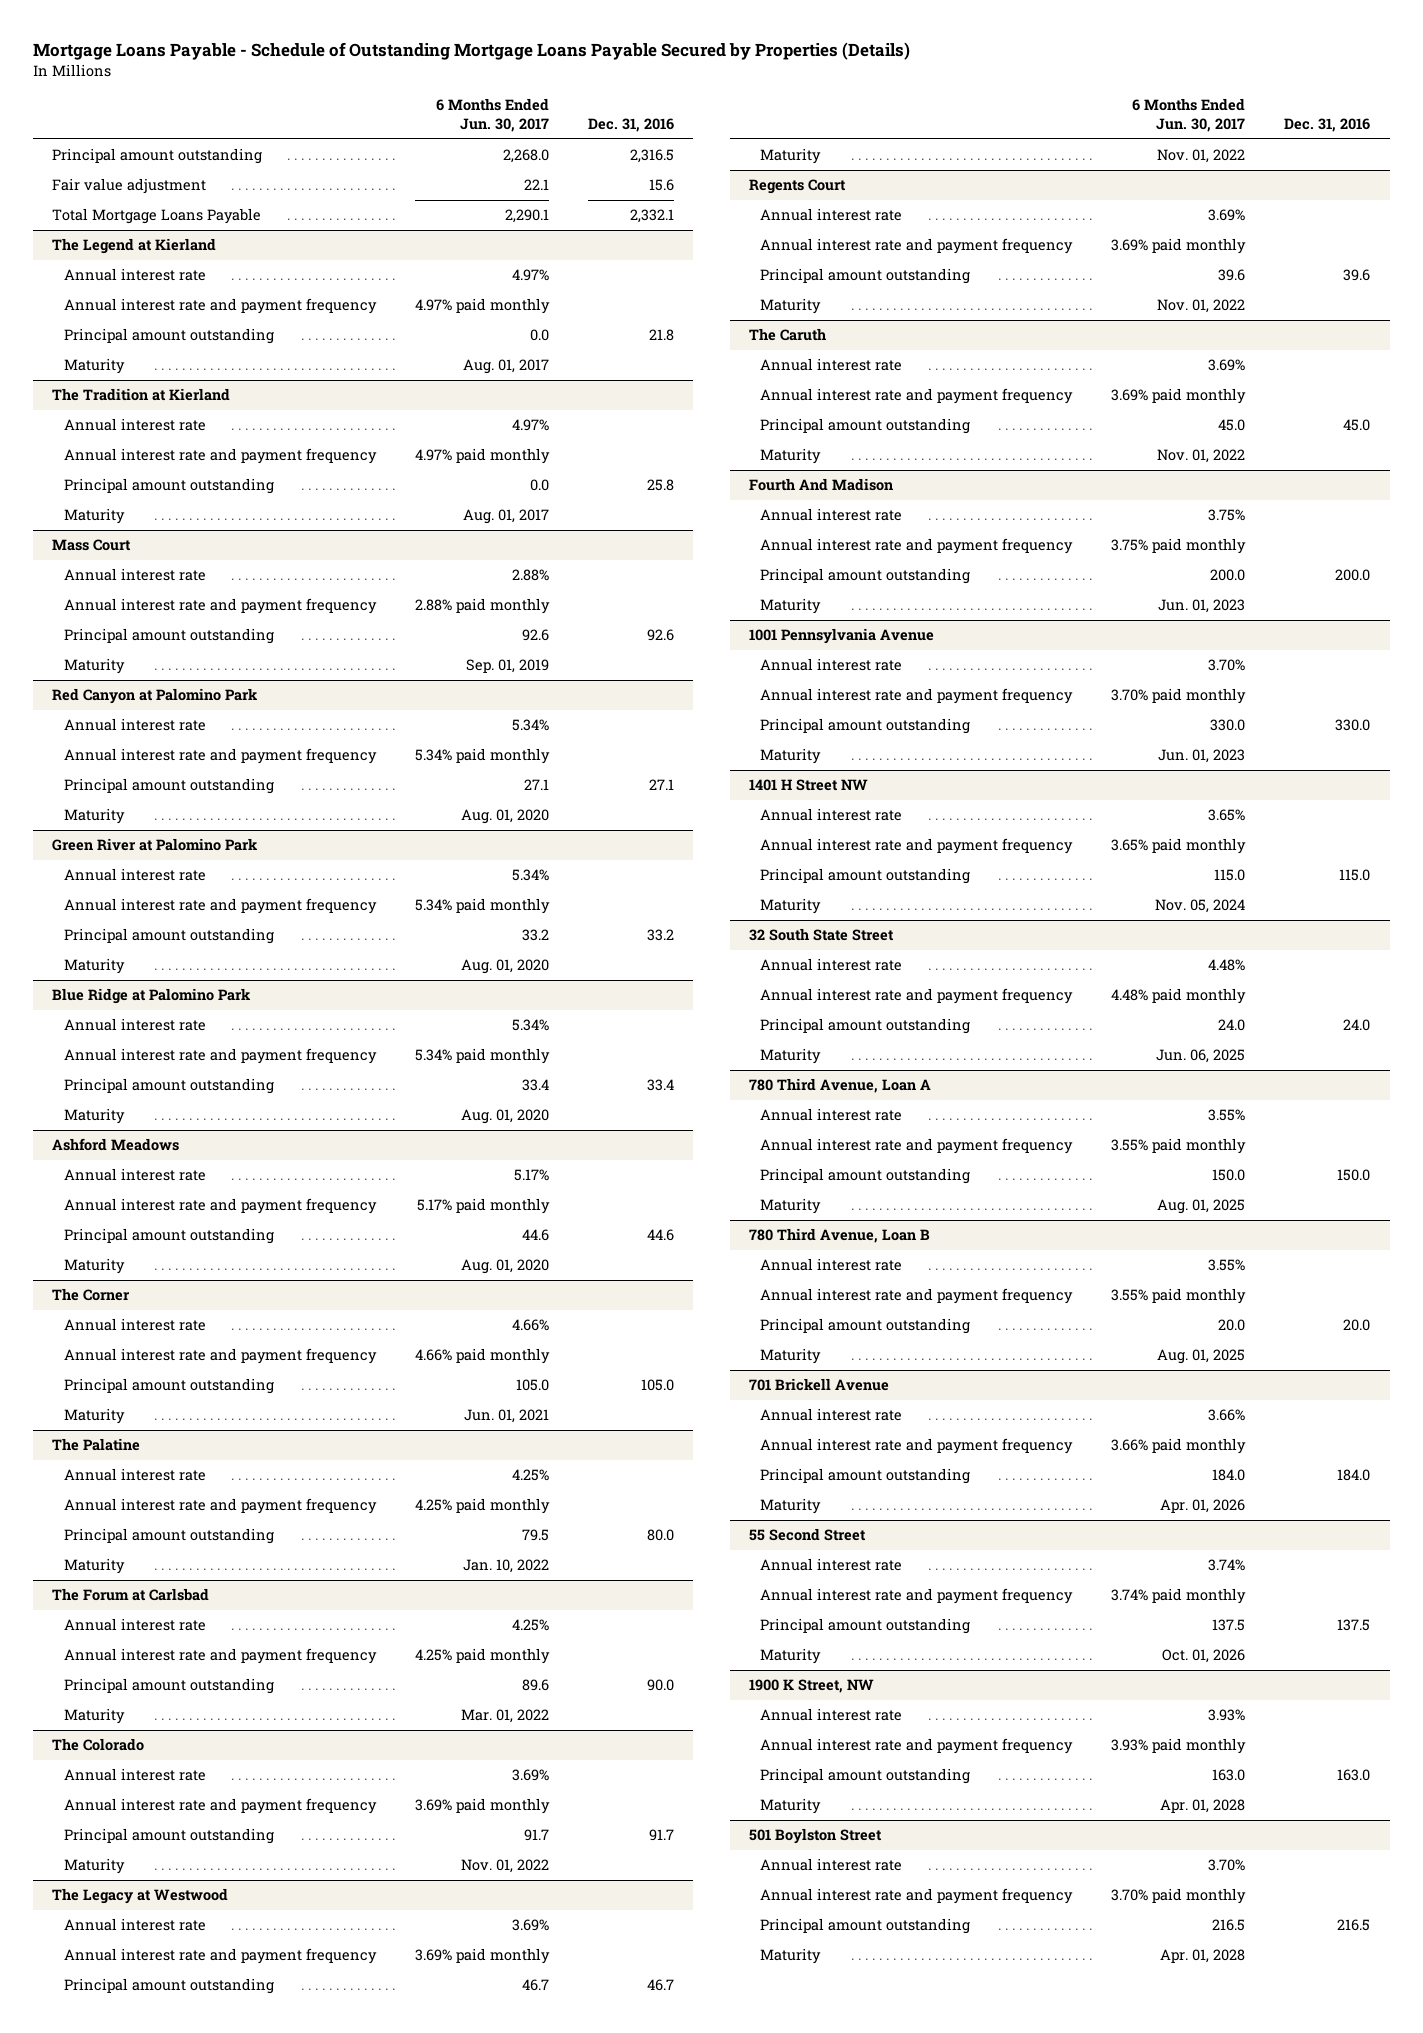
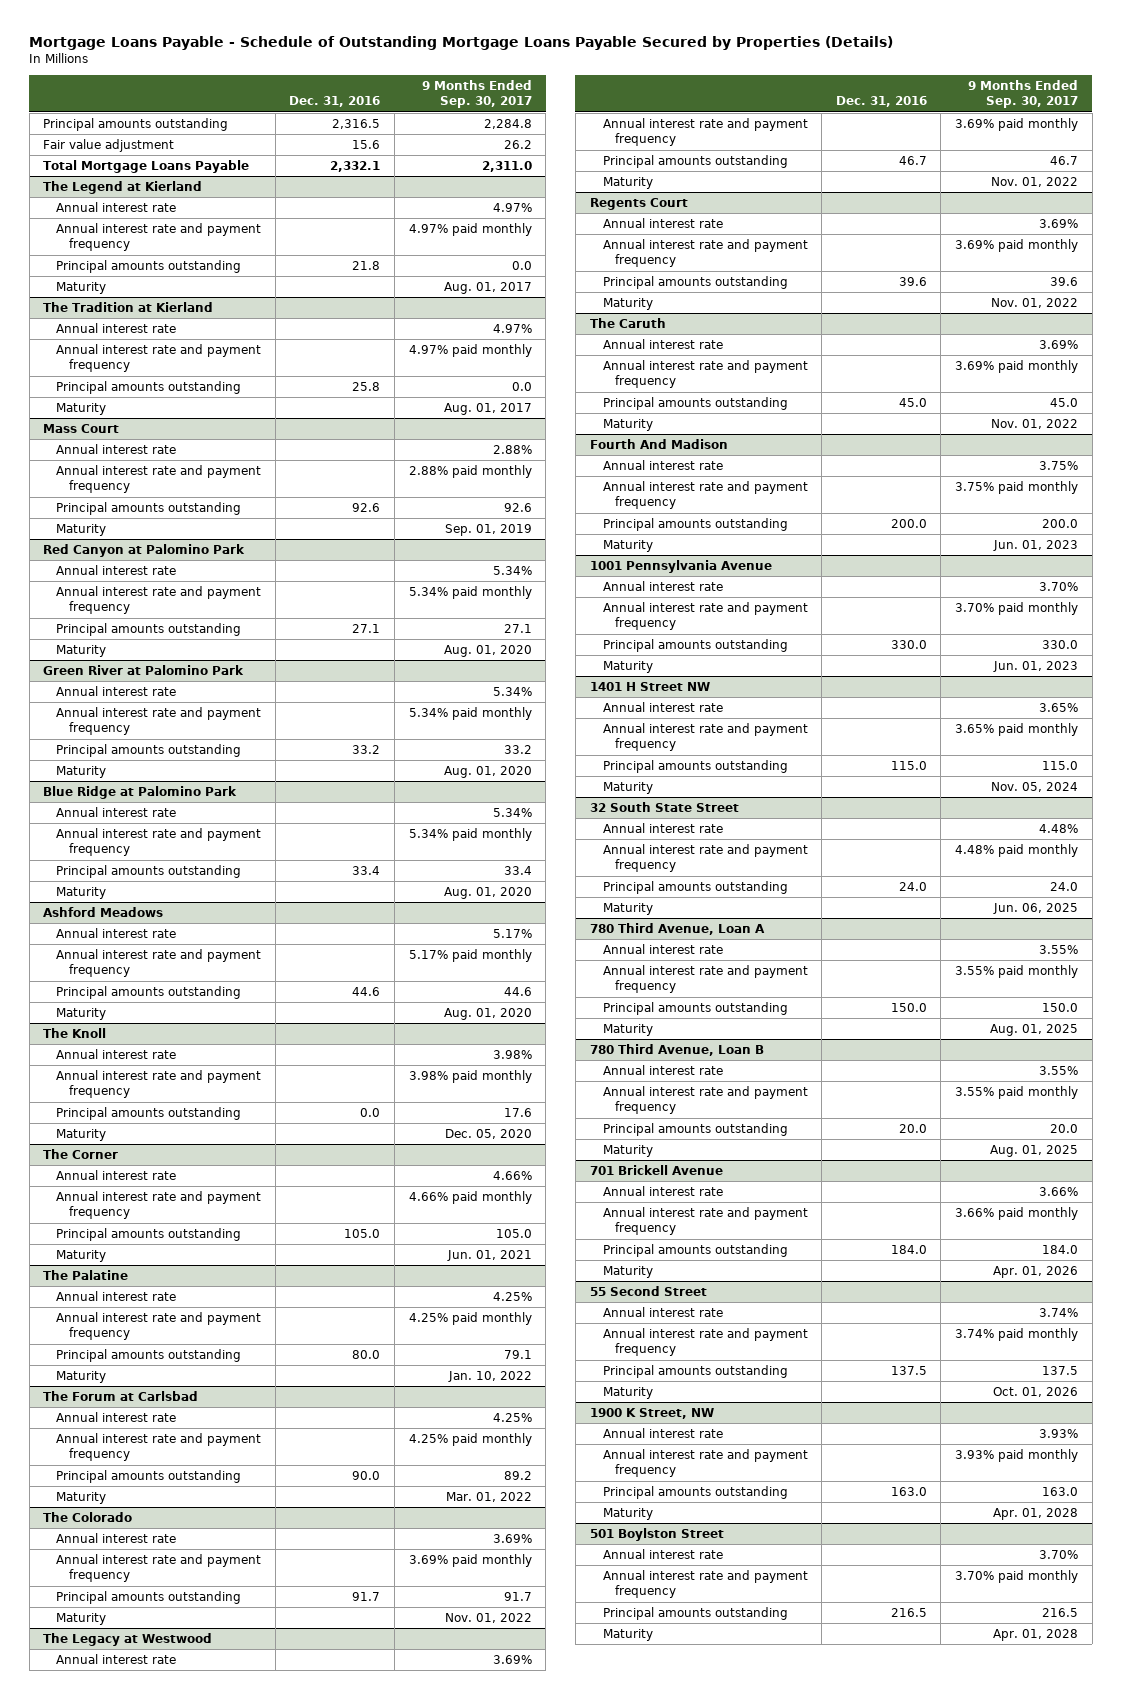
- | 6 Months Ended Jun. 30, 2017 | Dec. 31, 2016
+ | Dec. 31, 2016 | 9 Months Ended Sep. 30, 2017
- Principal amount outstanding | 2,268.0 | 2,316.5
+ Principal amounts outstanding | 2,316.5 | 2,284.8
@ The Legend at Kierland
- Principal amount outstanding | 0.0 | 21.8
+ Principal amounts outstanding | 21.8 | 0.0
@ The Tradition at Kierland
- Principal amount outstanding | 0.0 | 25.8
+ Principal amounts outstanding | 25.8 | 0.0
@ Mass Court
- Principal amount outstanding | 92.6 | 92.6
+ Principal amounts outstanding | 92.6 | 92.6
@ Red Canyon at Palomino Park
- Principal amount outstanding | 27.1 | 27.1
+ Principal amounts outstanding | 27.1 | 27.1
@ Green River at Palomino Park
- Principal amount outstanding | 33.2 | 33.2
+ Principal amounts outstanding | 33.2 | 33.2
@ Blue Ridge at Palomino Park
- Principal amount outstanding | 33.4 | 33.4
+ Principal amounts outstanding | 33.4 | 33.4
@ Ashford Meadows
- Principal amount outstanding | 44.6 | 44.6
+ Principal amounts outstanding | 44.6 | 44.6
+ The Knoll
+ Annual interest rate | | 3.98%
+ Annual interest rate and payment frequency | | 3.98% paid monthly
+ Principal amounts outstanding | 0.0 | 17.6
+ Maturity | | Dec. 05, 2020
@ The Corner
- Principal amount outstanding | 105.0 | 105.0
+ Principal amounts outstanding | 105.0 | 105.0
@ The Palatine
- Principal amount outstanding | 79.5 | 80.0
+ Principal amounts outstanding | 80.0 | 79.1
@ The Forum at Carlsbad
- Principal amount outstanding | 89.6 | 90.0
+ Principal amounts outstanding | 90.0 | 89.2
@ The Colorado
- Principal amount outstanding | 91.7 | 91.7
+ Principal amounts outstanding | 91.7 | 91.7
@ The Legacy at Westwood
- Principal amount outstanding | 46.7 | 46.7
+ Principal amounts outstanding | 46.7 | 46.7
@ Regents Court
- Principal amount outstanding | 39.6 | 39.6
+ Principal amounts outstanding | 39.6 | 39.6
@ The Caruth
- Principal amount outstanding | 45.0 | 45.0
+ Principal amounts outstanding | 45.0 | 45.0
@ Fourth And Madison
- Principal amount outstanding | 200.0 | 200.0
+ Principal amounts outstanding | 200.0 | 200.0
@ 1001 Pennsylvania Avenue
- Principal amount outstanding | 330.0 | 330.0
+ Principal amounts outstanding | 330.0 | 330.0
@ 1401 H Street NW
- Principal amount outstanding | 115.0 | 115.0
+ Principal amounts outstanding | 115.0 | 115.0
@ 32 South State Street
- Principal amount outstanding | 24.0 | 24.0
+ Principal amounts outstanding | 24.0 | 24.0
@ 780 Third Avenue, Loan A
- Principal amount outstanding | 150.0 | 150.0
+ Principal amounts outstanding | 150.0 | 150.0
@ 780 Third Avenue, Loan B
- Principal amount outstanding | 20.0 | 20.0
+ Principal amounts outstanding | 20.0 | 20.0
@ 701 Brickell Avenue
- Principal amount outstanding | 184.0 | 184.0
+ Principal amounts outstanding | 184.0 | 184.0
@ 55 Second Street
- Principal amount outstanding | 137.5 | 137.5
+ Principal amounts outstanding | 137.5 | 137.5
@ 1900 K Street, NW
- Principal amount outstanding | 163.0 | 163.0
+ Principal amounts outstanding | 163.0 | 163.0
@ 501 Boylston Street
- Principal amount outstanding | 216.5 | 216.5
+ Principal amounts outstanding | 216.5 | 216.5

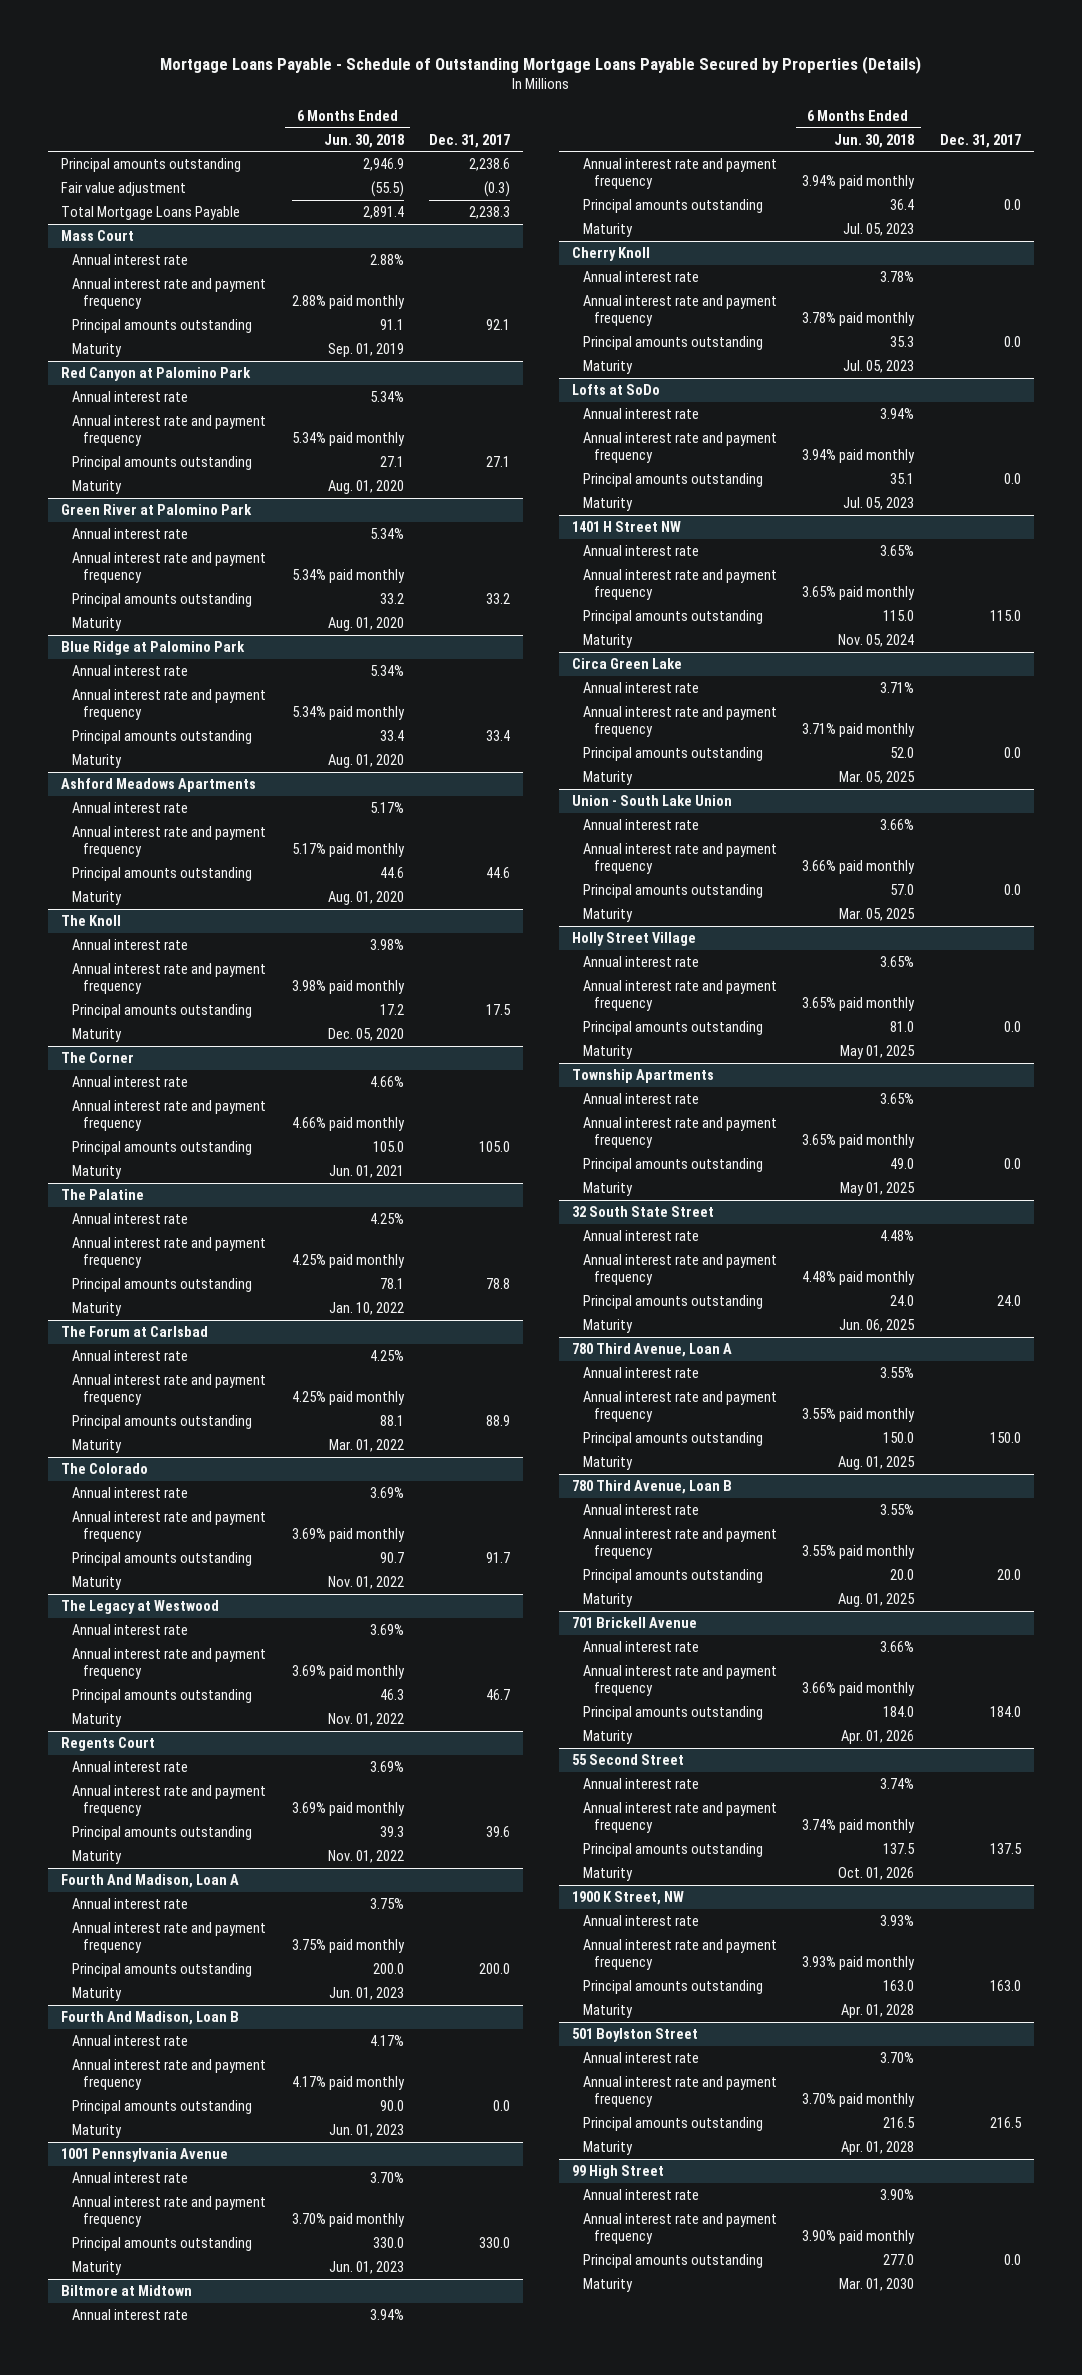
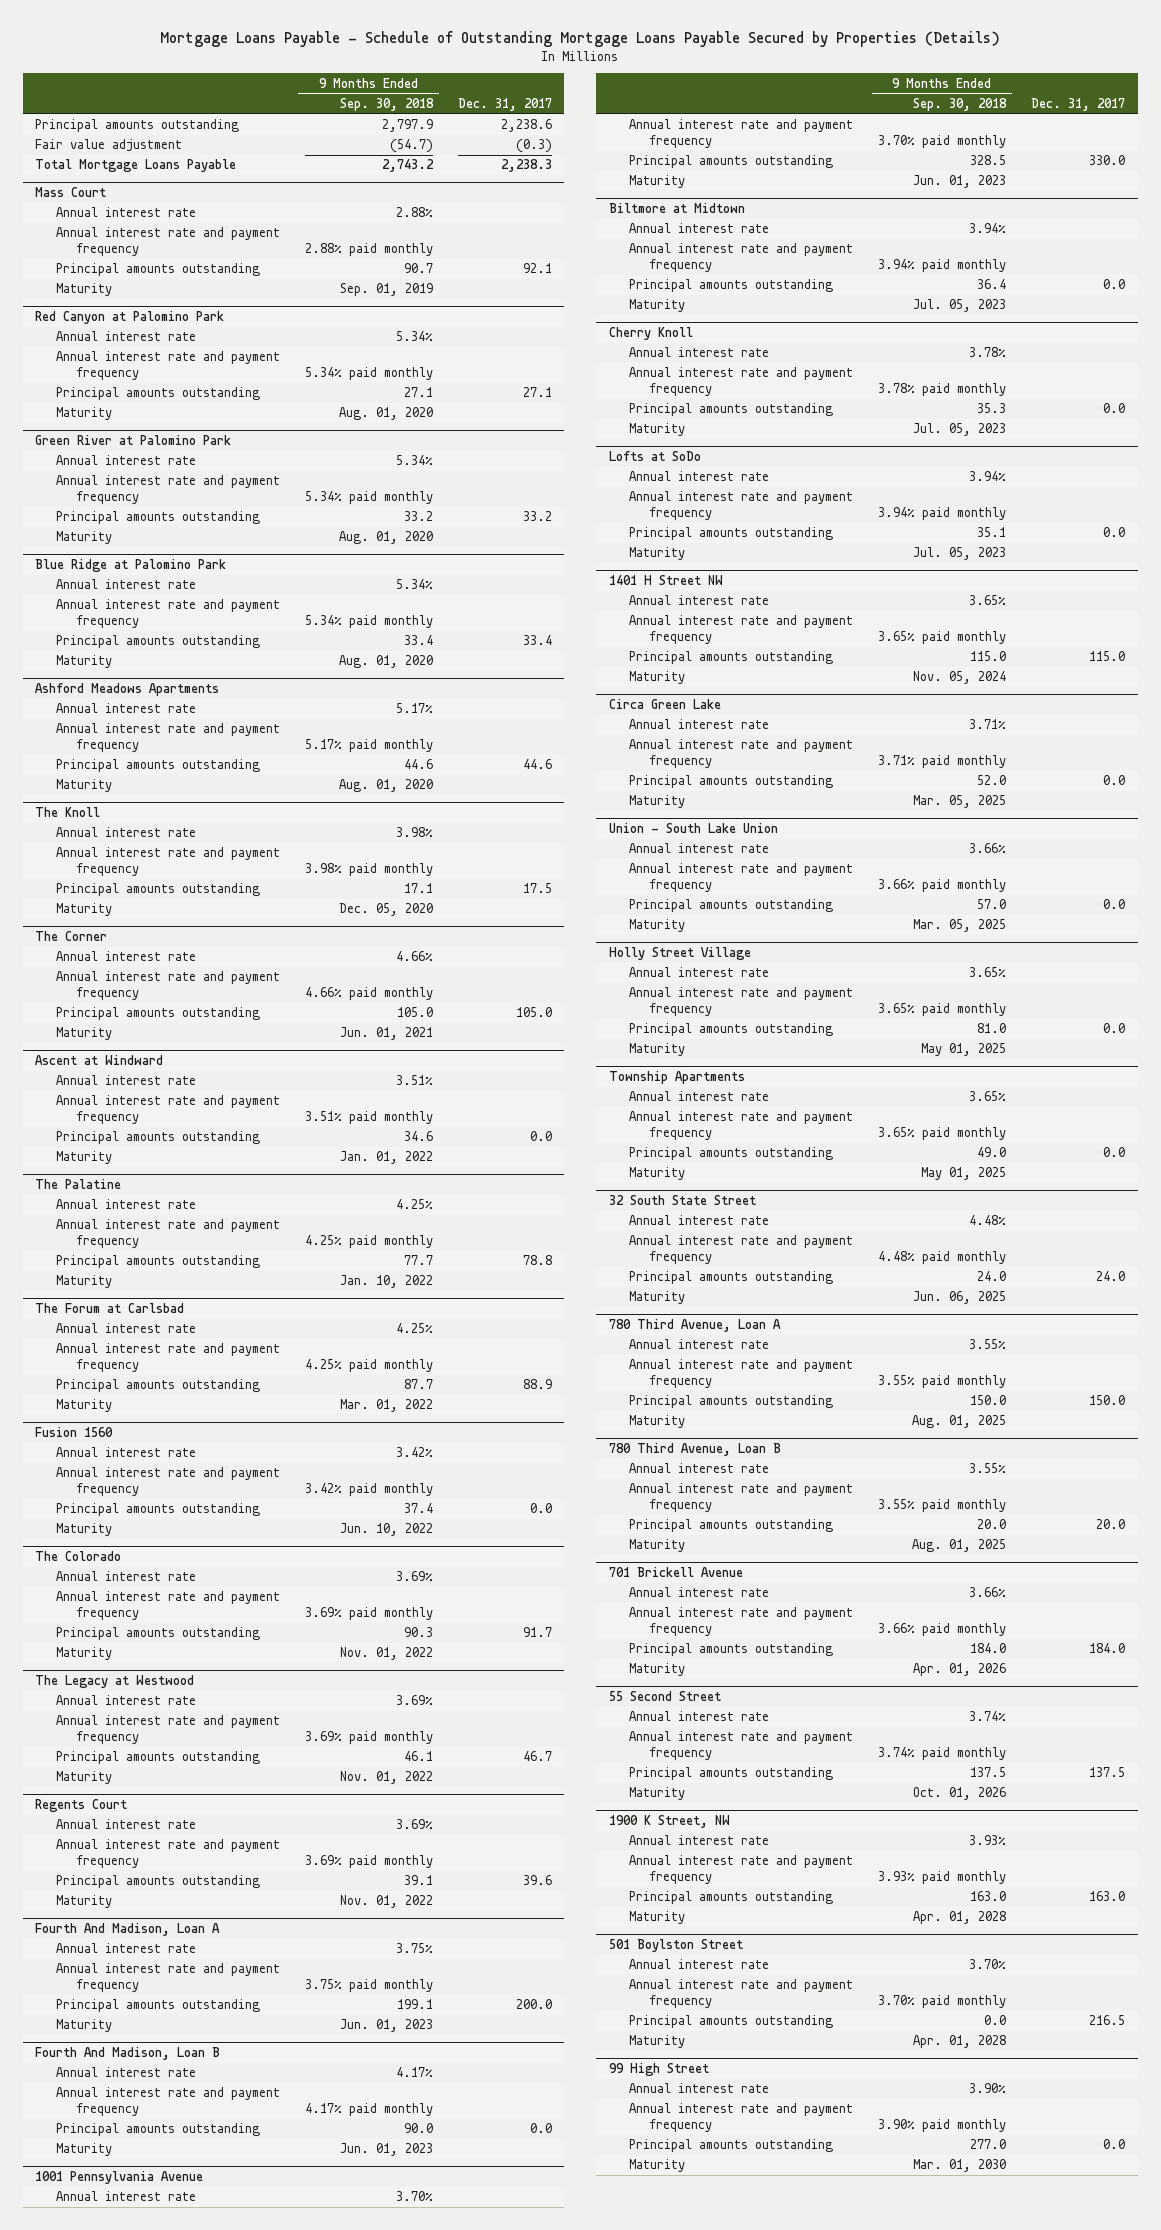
- | 6 Months Ended Jun. 30, 2018 | Dec. 31, 2017
+ | 9 Months Ended Sep. 30, 2018 | Dec. 31, 2017
+ Ascent at Windward
+ Annual interest rate | 3.51% |
+ Annual interest rate and payment frequency | 3.51% paid monthly |
+ Principal amounts outstanding | 34.6 | 0.0
+ Maturity | Jan. 01, 2022 |
+ Fusion 1560
+ Annual interest rate | 3.42% |
+ Annual interest rate and payment frequency | 3.42% paid monthly |
+ Principal amounts outstanding | 37.4 | 0.0
+ Maturity | Jun. 10, 2022 |

